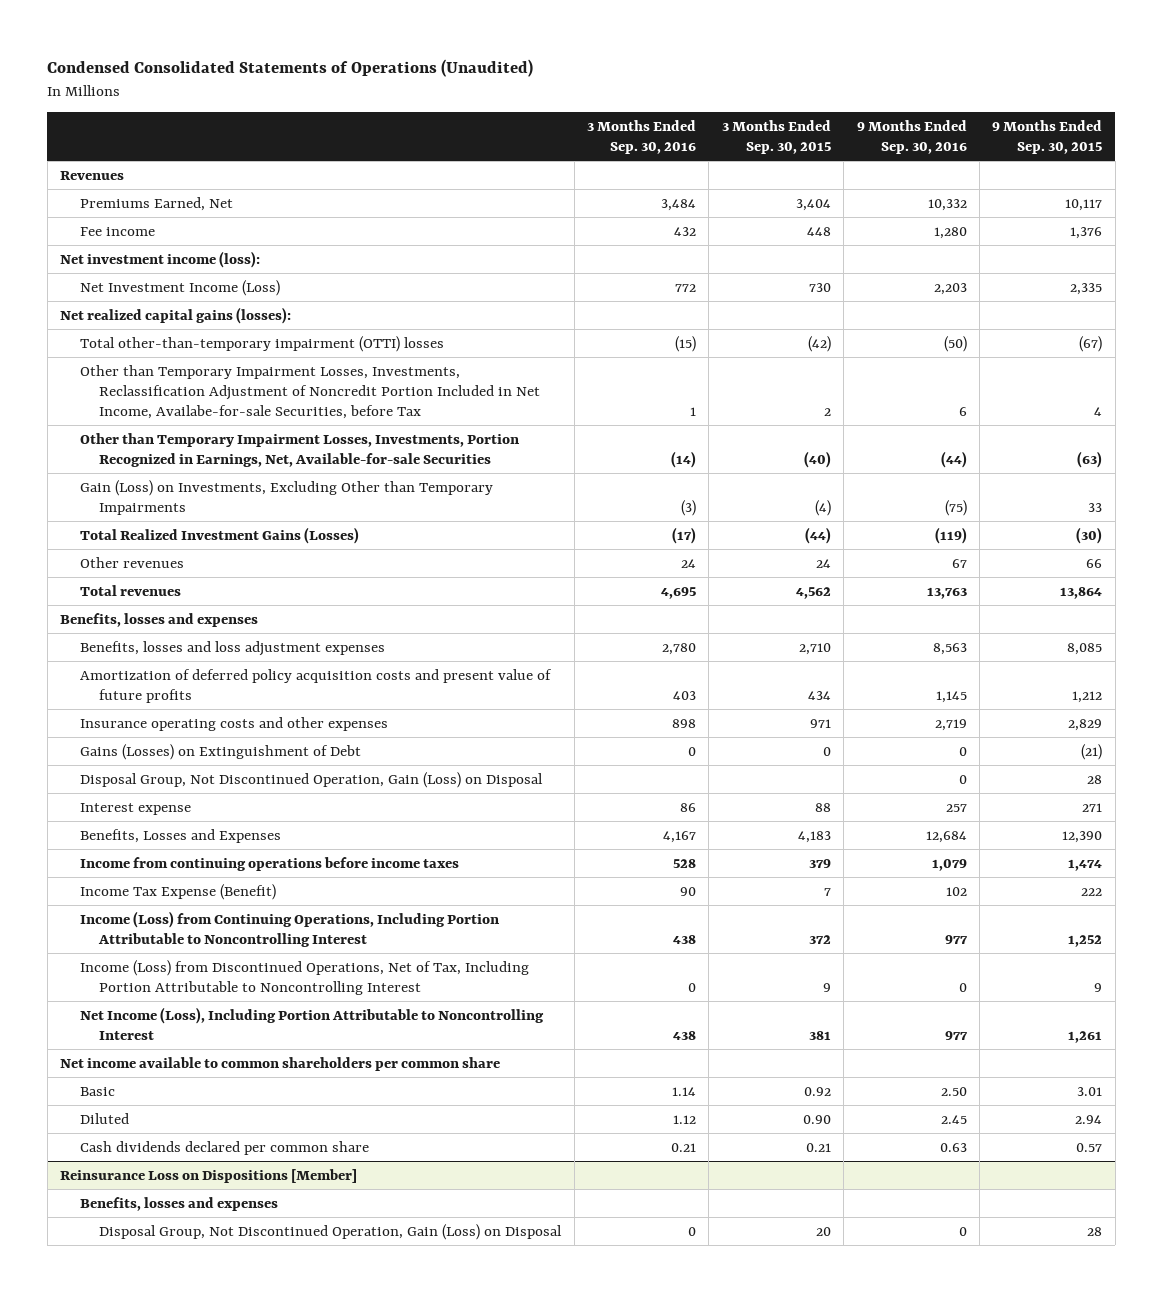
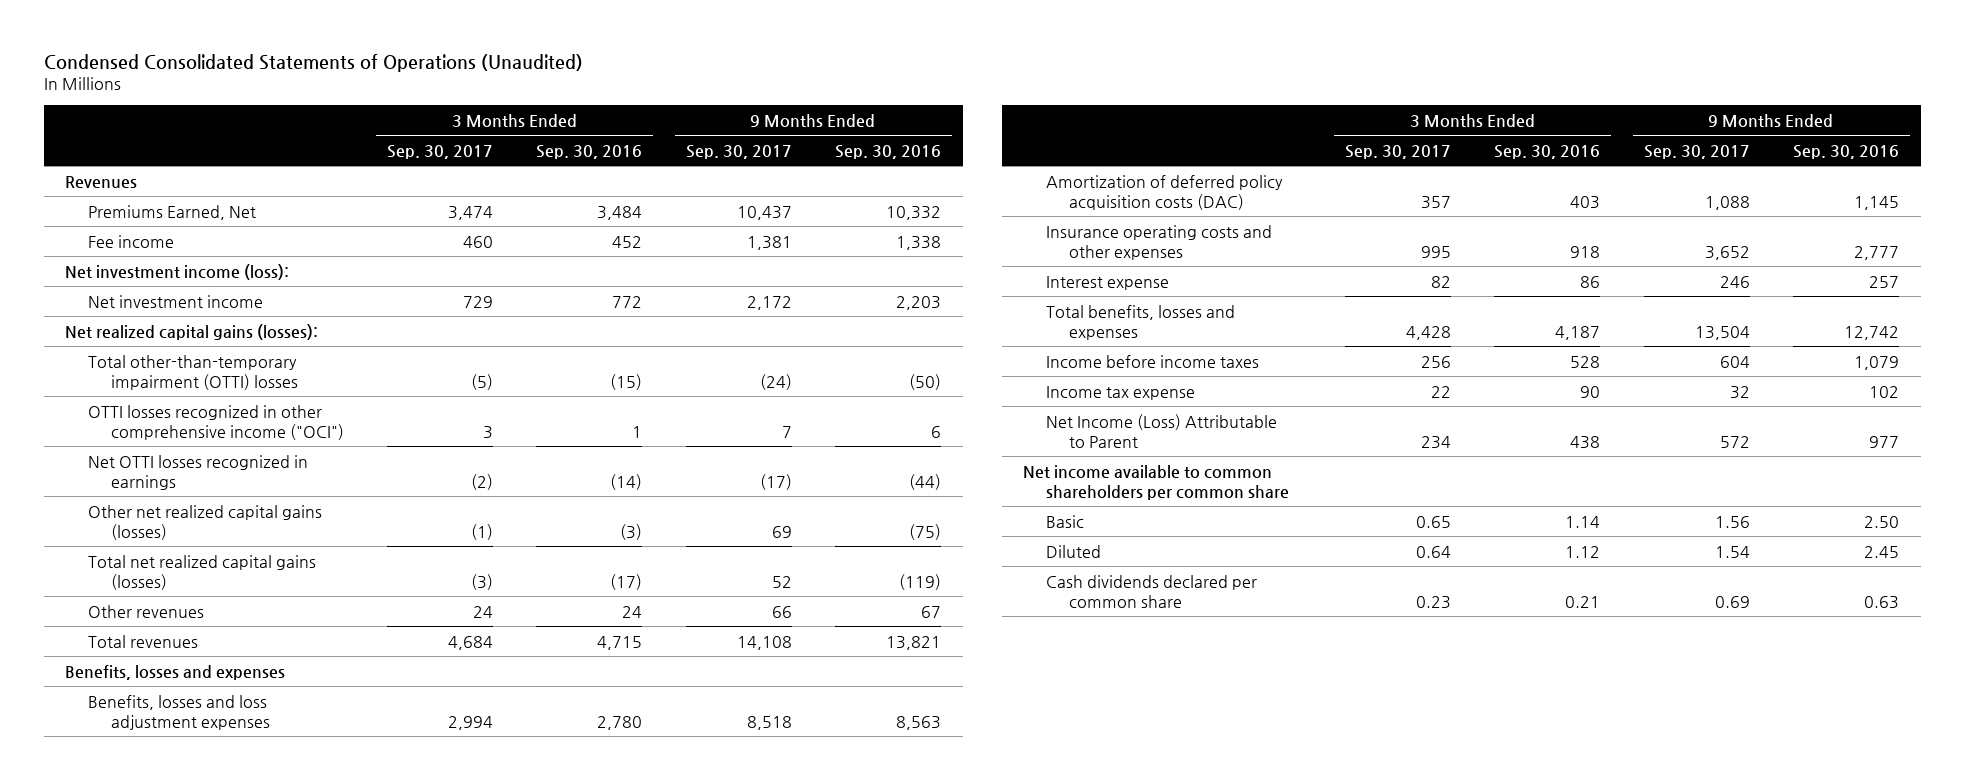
- | 3 Months Ended Sep. 30, 2016 | 3 Months Ended Sep. 30, 2015 | 9 Months Ended Sep. 30, 2016 | 9 Months Ended Sep. 30, 2015
+ | 3 Months Ended Sep. 30, 2017 | 3 Months Ended Sep. 30, 2016 | 9 Months Ended Sep. 30, 2017 | 9 Months Ended Sep. 30, 2016
- Fee income | 432 | 448 | 1,280 | 1,376
+ Fee income | 460 | 452 | 1,381 | 1,338
- Net Investment Income (Loss) | 772 | 730 | 2,203 | 2,335
+ Net investment income | 729 | 772 | 2,172 | 2,203
- Other than Temporary Impairment Losses, Investments, Reclassification Adjustment of Noncredit Portion Included in Net Income, Availabe-for-sale Securities, before Tax | 1 | 2 | 6 | 4
- Other than Temporary Impairment Losses, Investments, Portion Recognized in Earnings, Net, Available-for-sale Securities | (14) | (40) | (44) | (63)
- Gain (Loss) on Investments, Excluding Other than Temporary Impairments | (3) | (4) | (75) | 33
- Total Realized Investment Gains (Losses) | (17) | (44) | (119) | (30)
+ OTTI losses recognized in other comprehensive income ("OCI") | 3 | 1 | 7 | 6
+ Net OTTI losses recognized in earnings | (2) | (14) | (17) | (44)
+ Other net realized capital gains (losses) | (1) | (3) | 69 | (75)
+ Total net realized capital gains (losses) | (3) | (17) | 52 | (119)
- Total revenues | 4,695 | 4,562 | 13,763 | 13,864
+ Total revenues | 4,684 | 4,715 | 14,108 | 13,821
- Amortization of deferred policy acquisition costs and present value of future profits | 403 | 434 | 1,145 | 1,212
- Insurance operating costs and other expenses | 898 | 971 | 2,719 | 2,829
- Gains (Losses) on Extinguishment of Debt | 0 | 0 | 0 | (21)
- Disposal Group, Not Discontinued Operation, Gain (Loss) on Disposal | | | 0 | 28
+ Amortization of deferred policy acquisition costs (DAC) | 357 | 403 | 1,088 | 1,145
+ Insurance operating costs and other expenses | 995 | 918 | 3,652 | 2,777
- Benefits, Losses and Expenses | 4,167 | 4,183 | 12,684 | 12,390
- Income from continuing operations before income taxes | 528 | 379 | 1,079 | 1,474
- Income Tax Expense (Benefit) | 90 | 7 | 102 | 222
- Income (Loss) from Continuing Operations, Including Portion Attributable to Noncontrolling Interest | 438 | 372 | 977 | 1,252
- Income (Loss) from Discontinued Operations, Net of Tax, Including Portion Attributable to Noncontrolling Interest | 0 | 9 | 0 | 9
- Net Income (Loss), Including Portion Attributable to Noncontrolling Interest | 438 | 381 | 977 | 1,261
+ Total benefits, losses and expenses | 4,428 | 4,187 | 13,504 | 12,742
+ Income before income taxes | 256 | 528 | 604 | 1,079
+ Income tax expense | 22 | 90 | 32 | 102
+ Net Income (Loss) Attributable to Parent | 234 | 438 | 572 | 977
- Reinsurance Loss on Dispositions [Member]
- Benefits, losses and expenses
- Disposal Group, Not Discontinued Operation, Gain (Loss) on Disposal | 0 | 20 | 0 | 28

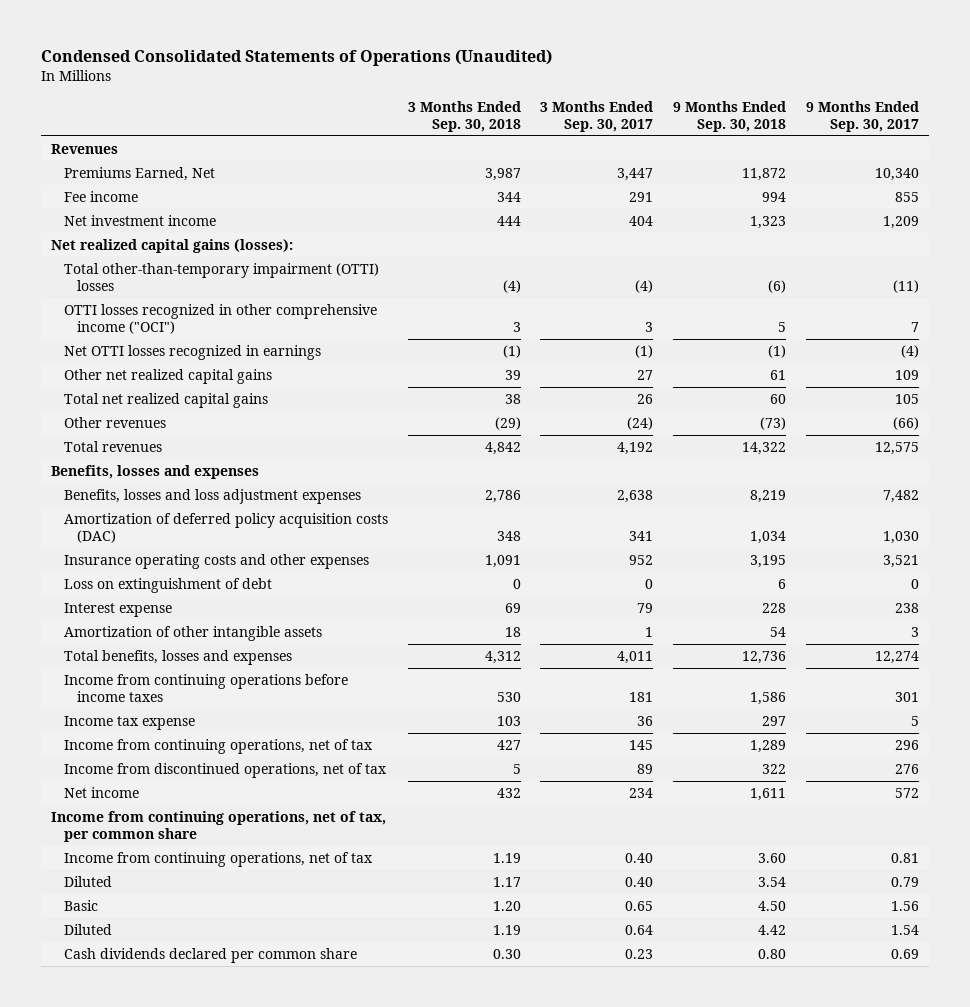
- | 3 Months Ended Sep. 30, 2017 | 3 Months Ended Sep. 30, 2016 | 9 Months Ended Sep. 30, 2017 | 9 Months Ended Sep. 30, 2016
+ | 3 Months Ended Sep. 30, 2018 | 3 Months Ended Sep. 30, 2017 | 9 Months Ended Sep. 30, 2018 | 9 Months Ended Sep. 30, 2017
- Premiums Earned, Net | 3,474 | 3,484 | 10,437 | 10,332
- Fee income | 460 | 452 | 1,381 | 1,338
- Net investment income (loss):
- Net investment income | 729 | 772 | 2,172 | 2,203
+ Premiums Earned, Net | 3,987 | 3,447 | 11,872 | 10,340
+ Fee income | 344 | 291 | 994 | 855
+ Net investment income | 444 | 404 | 1,323 | 1,209
- Total other-than-temporary impairment (OTTI) losses | (5) | (15) | (24) | (50)
+ Total other-than-temporary impairment (OTTI) losses | (4) | (4) | (6) | (11)
- Net OTTI losses recognized in earnings | (2) | (14) | (17) | (44)
- Other net realized capital gains (losses) | (1) | (3) | 69 | (75)
- Total net realized capital gains (losses) | (3) | (17) | 52 | (119)
- Other revenues | 24 | 24 | 66 | 67
- Total revenues | 4,684 | 4,715 | 14,108 | 13,821
+ Net OTTI losses recognized in earnings | (1) | (1) | (1) | (4)
+ Other net realized capital gains | 39 | 27 | 61 | 109
+ Total net realized capital gains | 38 | 26 | 60 | 105
+ Other revenues | (29) | (24) | (73) | (66)
+ Total revenues | 4,842 | 4,192 | 14,322 | 12,575
- Benefits, losses and loss adjustment expenses | 2,994 | 2,780 | 8,518 | 8,563
- Amortization of deferred policy acquisition costs (DAC) | 357 | 403 | 1,088 | 1,145
- Insurance operating costs and other expenses | 995 | 918 | 3,652 | 2,777
- Interest expense | 82 | 86 | 246 | 257
- Total benefits, losses and expenses | 4,428 | 4,187 | 13,504 | 12,742
- Income before income taxes | 256 | 528 | 604 | 1,079
- Income tax expense | 22 | 90 | 32 | 102
- Net Income (Loss) Attributable to Parent | 234 | 438 | 572 | 977
- Net income available to common shareholders per common share
+ Benefits, losses and loss adjustment expenses | 2,786 | 2,638 | 8,219 | 7,482
+ Amortization of deferred policy acquisition costs (DAC) | 348 | 341 | 1,034 | 1,030
+ Insurance operating costs and other expenses | 1,091 | 952 | 3,195 | 3,521
+ Loss on extinguishment of debt | 0 | 0 | 6 | 0
+ Interest expense | 69 | 79 | 228 | 238
+ Amortization of other intangible assets | 18 | 1 | 54 | 3
+ Total benefits, losses and expenses | 4,312 | 4,011 | 12,736 | 12,274
+ Income from continuing operations before income taxes | 530 | 181 | 1,586 | 301
+ Income tax expense | 103 | 36 | 297 | 5
+ Income from continuing operations, net of tax | 427 | 145 | 1,289 | 296
+ Income from discontinued operations, net of tax | 5 | 89 | 322 | 276
+ Net income | 432 | 234 | 1,611 | 572
+ Income from continuing operations, net of tax, per common share
+ Income from continuing operations, net of tax | 1.19 | 0.40 | 3.60 | 0.81
+ Diluted | 1.17 | 0.40 | 3.54 | 0.79

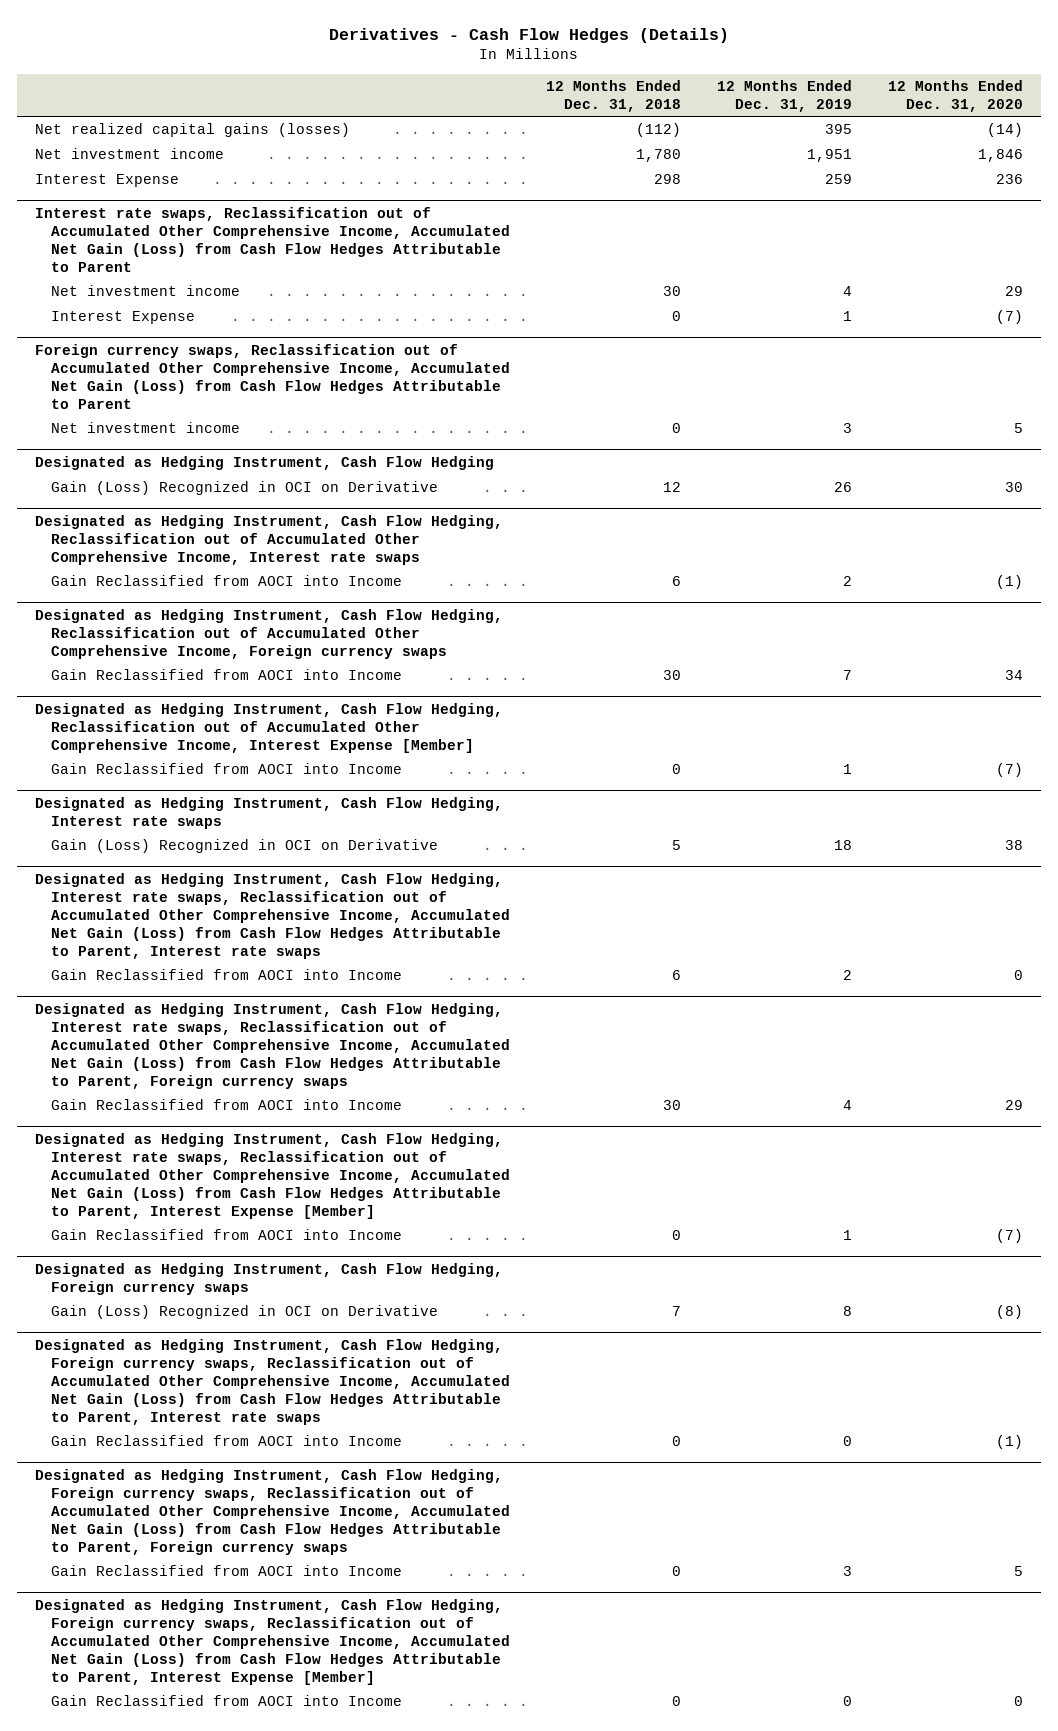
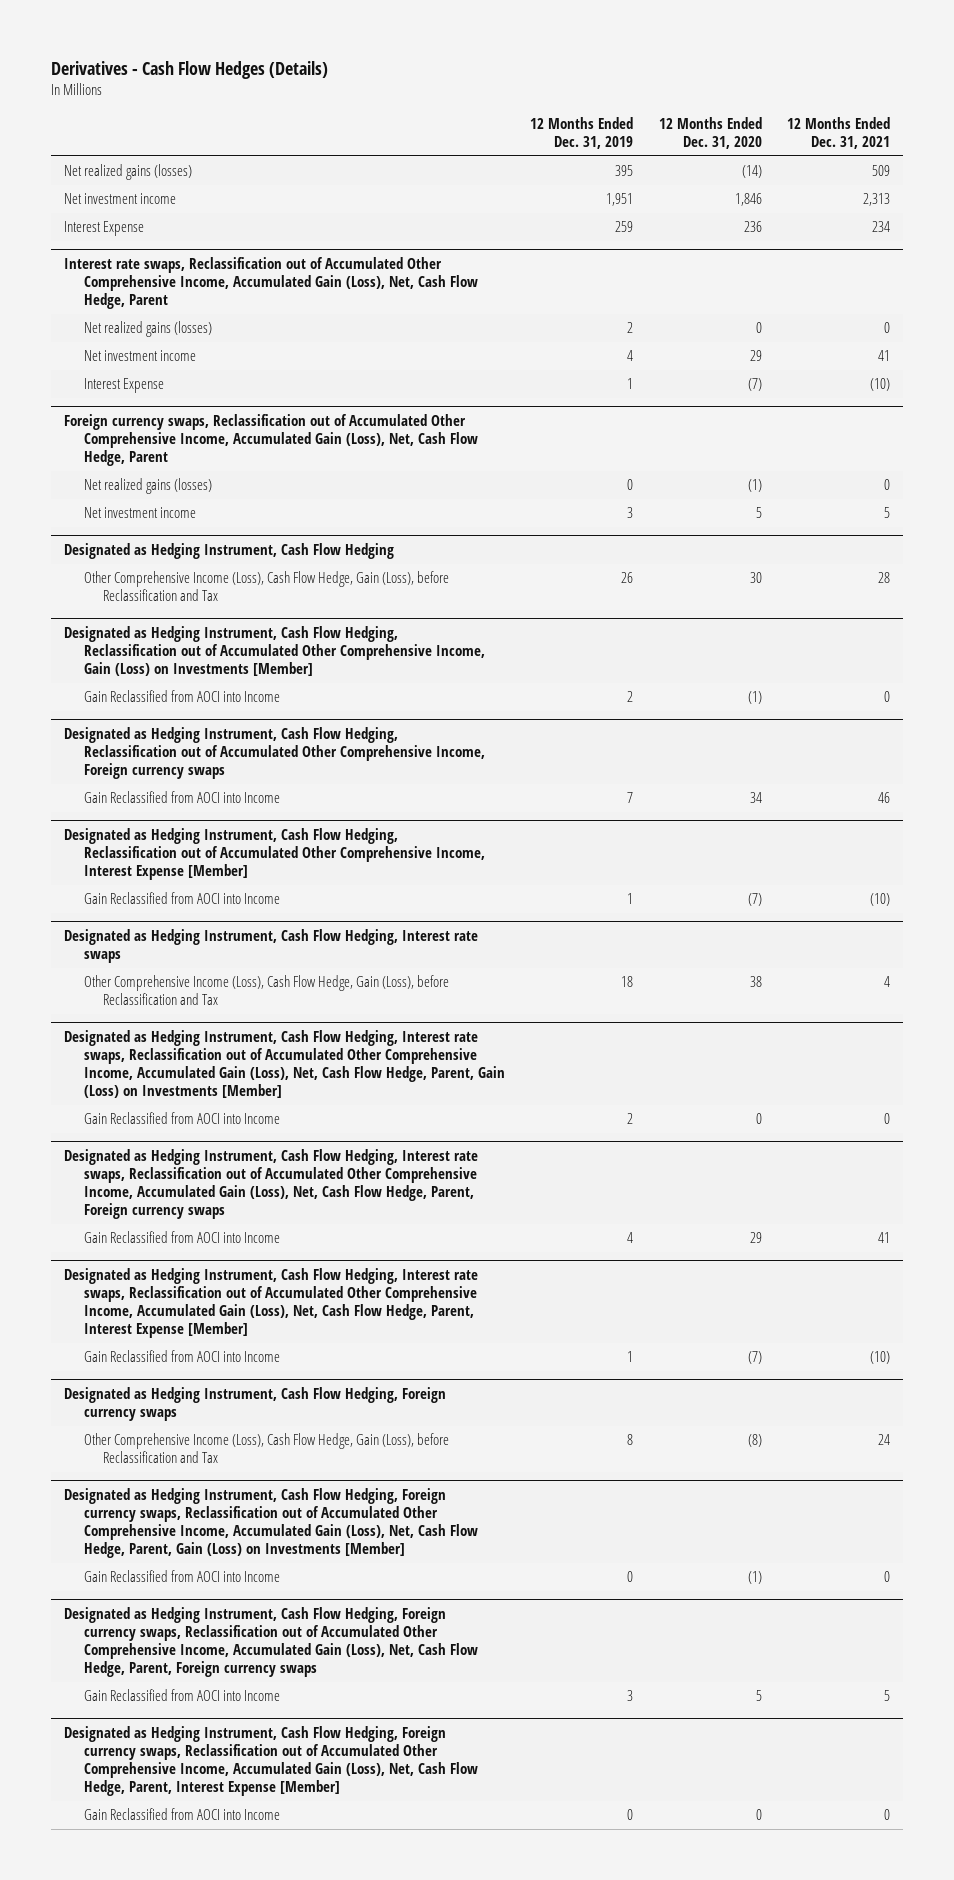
- | 12 Months Ended Dec. 31, 2018 | 12 Months Ended Dec. 31, 2019 | 12 Months Ended Dec. 31, 2020
+ | 12 Months Ended Dec. 31, 2019 | 12 Months Ended Dec. 31, 2020 | 12 Months Ended Dec. 31, 2021
- Net realized capital gains (losses) | (112) | 395 | (14)
+ Net realized gains (losses) | 395 | (14) | 509
- Interest rate swaps, Reclassification out of Accumulated Other Comprehensive Income, Accumulated Net Gain (Loss) from Cash Flow Hedges Attributable to Parent
+ Interest rate swaps, Reclassification out of Accumulated Other Comprehensive Income, Accumulated Gain (Loss), Net, Cash Flow Hedge, Parent
+ Net realized gains (losses) | 2 | 0 | 0
- Foreign currency swaps, Reclassification out of Accumulated Other Comprehensive Income, Accumulated Net Gain (Loss) from Cash Flow Hedges Attributable to Parent
+ Foreign currency swaps, Reclassification out of Accumulated Other Comprehensive Income, Accumulated Gain (Loss), Net, Cash Flow Hedge, Parent
+ Net realized gains (losses) | 0 | (1) | 0
@ Designated as Hedging Instrument, Cash Flow Hedging
- Gain (Loss) Recognized in OCI on Derivative | 12 | 26 | 30
- Designated as Hedging Instrument, Cash Flow Hedging, Reclassification out of Accumulated Other Comprehensive Income, Interest rate swaps
@ Designated as Hedging Instrument, Cash Flow Hedging
+ Other Comprehensive Income (Loss), Cash Flow Hedge, Gain (Loss), before Reclassification and Tax | 26 | 30 | 28
+ Designated as Hedging Instrument, Cash Flow Hedging, Reclassification out of Accumulated Other Comprehensive Income, Gain (Loss) on Investments [Member]
@ Designated as Hedging Instrument, Cash Flow Hedging, Interest rate swaps
- Gain (Loss) Recognized in OCI on Derivative | 5 | 18 | 38
- Designated as Hedging Instrument, Cash Flow Hedging, Interest rate swaps, Reclassification out of Accumulated Other Comprehensive Income, Accumulated Net Gain (Loss) from Cash Flow Hedges Attributable to Parent, Interest rate swaps
@ Designated as Hedging Instrument, Cash Flow Hedging, Interest rate swaps
+ Other Comprehensive Income (Loss), Cash Flow Hedge, Gain (Loss), before Reclassification and Tax | 18 | 38 | 4
+ Designated as Hedging Instrument, Cash Flow Hedging, Interest rate swaps, Reclassification out of Accumulated Other Comprehensive Income, Accumulated Gain (Loss), Net, Cash Flow Hedge, Parent, Gain (Loss) on Investments [Member]
- Designated as Hedging Instrument, Cash Flow Hedging, Interest rate swaps, Reclassification out of Accumulated Other Comprehensive Income, Accumulated Net Gain (Loss) from Cash Flow Hedges Attributable to Parent, Foreign currency swaps
+ Designated as Hedging Instrument, Cash Flow Hedging, Interest rate swaps, Reclassification out of Accumulated Other Comprehensive Income, Accumulated Gain (Loss), Net, Cash Flow Hedge, Parent, Foreign currency swaps
- Designated as Hedging Instrument, Cash Flow Hedging, Interest rate swaps, Reclassification out of Accumulated Other Comprehensive Income, Accumulated Net Gain (Loss) from Cash Flow Hedges Attributable to Parent, Interest Expense [Member]
+ Designated as Hedging Instrument, Cash Flow Hedging, Interest rate swaps, Reclassification out of Accumulated Other Comprehensive Income, Accumulated Gain (Loss), Net, Cash Flow Hedge, Parent, Interest Expense [Member]
@ Designated as Hedging Instrument, Cash Flow Hedging, Foreign currency swaps
- Gain (Loss) Recognized in OCI on Derivative | 7 | 8 | (8)
- Designated as Hedging Instrument, Cash Flow Hedging, Foreign currency swaps, Reclassification out of Accumulated Other Comprehensive Income, Accumulated Net Gain (Loss) from Cash Flow Hedges Attributable to Parent, Interest rate swaps
@ Designated as Hedging Instrument, Cash Flow Hedging, Foreign currency swaps
+ Other Comprehensive Income (Loss), Cash Flow Hedge, Gain (Loss), before Reclassification and Tax | 8 | (8) | 24
+ Designated as Hedging Instrument, Cash Flow Hedging, Foreign currency swaps, Reclassification out of Accumulated Other Comprehensive Income, Accumulated Gain (Loss), Net, Cash Flow Hedge, Parent, Gain (Loss) on Investments [Member]
- Designated as Hedging Instrument, Cash Flow Hedging, Foreign currency swaps, Reclassification out of Accumulated Other Comprehensive Income, Accumulated Net Gain (Loss) from Cash Flow Hedges Attributable to Parent, Foreign currency swaps
+ Designated as Hedging Instrument, Cash Flow Hedging, Foreign currency swaps, Reclassification out of Accumulated Other Comprehensive Income, Accumulated Gain (Loss), Net, Cash Flow Hedge, Parent, Foreign currency swaps
- Designated as Hedging Instrument, Cash Flow Hedging, Foreign currency swaps, Reclassification out of Accumulated Other Comprehensive Income, Accumulated Net Gain (Loss) from Cash Flow Hedges Attributable to Parent, Interest Expense [Member]
+ Designated as Hedging Instrument, Cash Flow Hedging, Foreign currency swaps, Reclassification out of Accumulated Other Comprehensive Income, Accumulated Gain (Loss), Net, Cash Flow Hedge, Parent, Interest Expense [Member]

